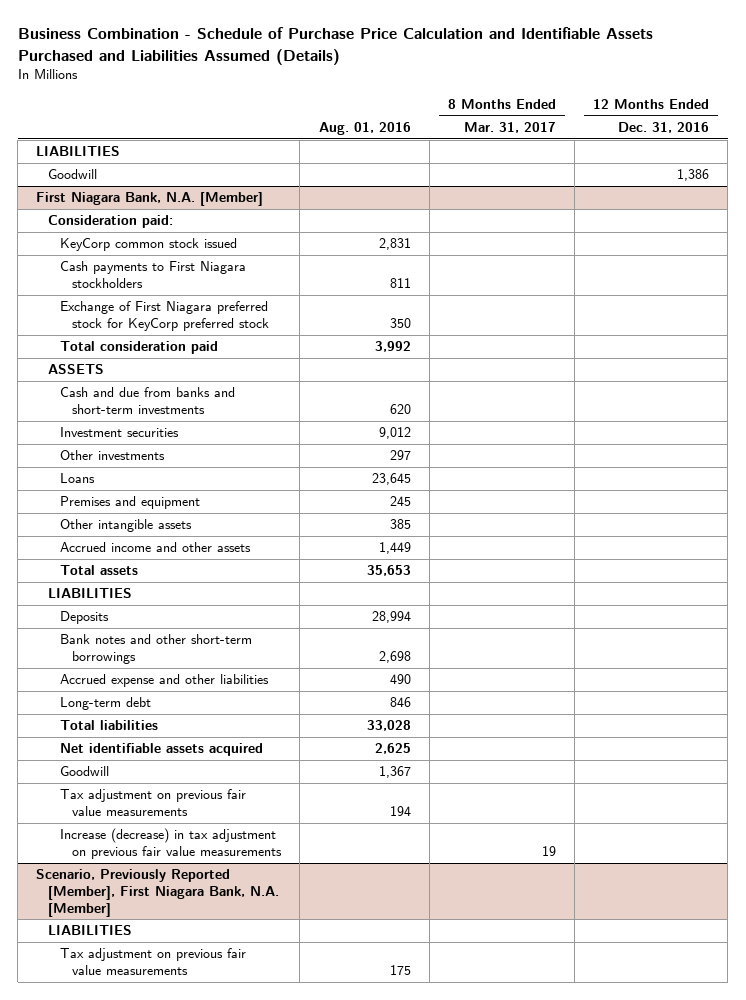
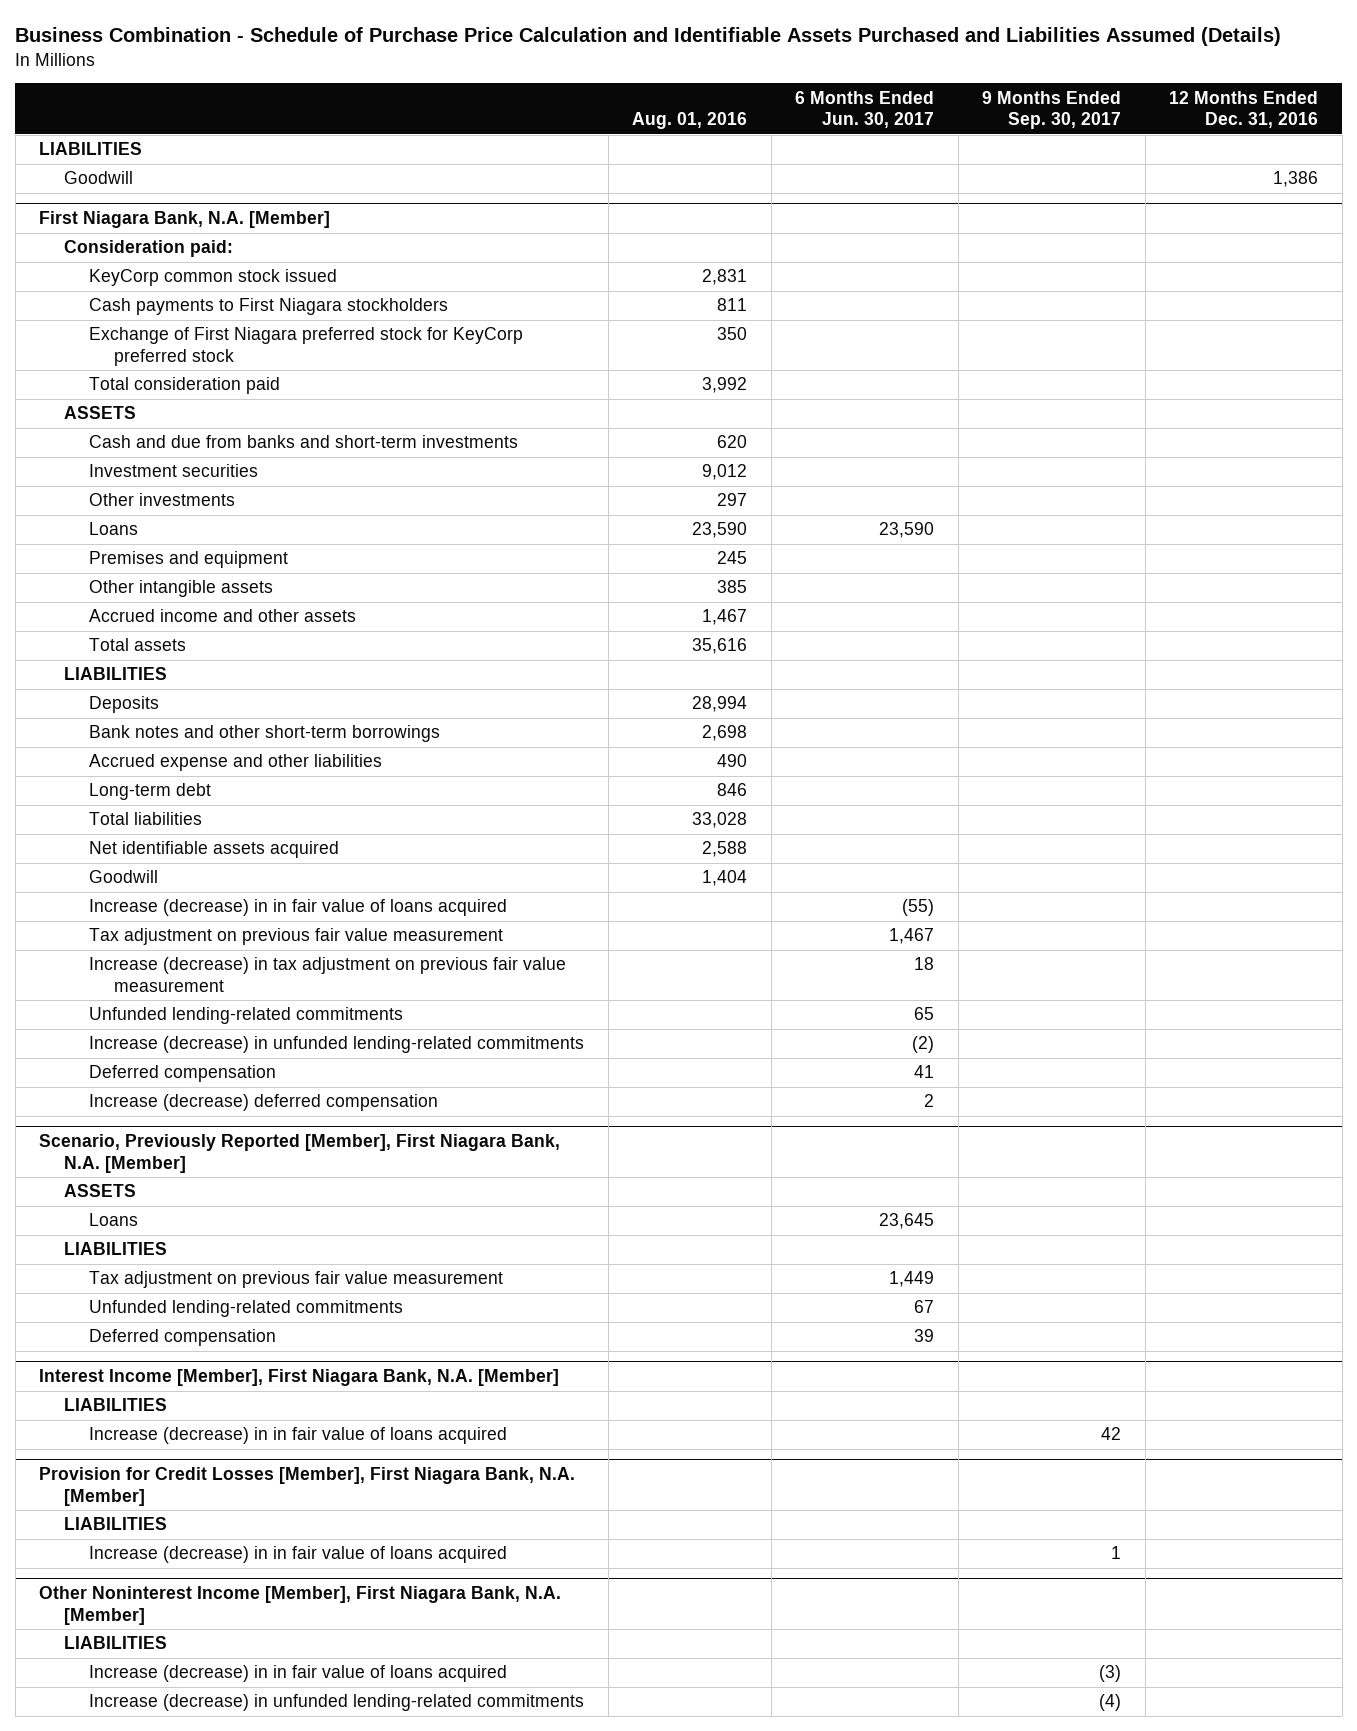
- | Aug. 01, 2016 | 8 Months Ended Mar. 31, 2017 | 12 Months Ended Dec. 31, 2016
+ | Aug. 01, 2016 | 6 Months Ended Jun. 30, 2017 | 9 Months Ended Sep. 30, 2017 | 12 Months Ended Dec. 31, 2016
@ First Niagara Bank, N.A. [Member]
- Loans | 23,645 | |
+ Loans | 23,590 | 23,590 | |
- Accrued income and other assets | 1,449 | |
- Total assets | 35,653 | |
+ Accrued income and other assets | 1,467 | | |
+ Total assets | 35,616 | | |
- Net identifiable assets acquired | 2,625 | |
- Goodwill | 1,367 | |
- Tax adjustment on previous fair value measurements | 194 | |
- Increase (decrease) in tax adjustment on previous fair value measurements | | 19 |
+ Net identifiable assets acquired | 2,588 | | |
+ Goodwill | 1,404 | | |
+ Increase (decrease) in in fair value of loans acquired | | (55) | |
+ Tax adjustment on previous fair value measurement | | 1,467 | |
+ Increase (decrease) in tax adjustment on previous fair value measurement | | 18 | |
+ Unfunded lending-related commitments | | 65 | |
+ Increase (decrease) in unfunded lending-related commitments | | (2) | |
+ Deferred compensation | | 41 | |
+ Increase (decrease) deferred compensation | | 2 | |
@ Scenario, Previously Reported [Member], First Niagara Bank, N.A. [Member]
+ ASSETS
+ Loans | | 23,645 | |
- Tax adjustment on previous fair value measurements | 175 | |
+ Tax adjustment on previous fair value measurement | | 1,449 | |
+ Unfunded lending-related commitments | | 67 | |
+ Deferred compensation | | 39 | |
+ Interest Income [Member], First Niagara Bank, N.A. [Member]
+ LIABILITIES
+ Increase (decrease) in in fair value of loans acquired | | | 42 |
+ Provision for Credit Losses [Member], First Niagara Bank, N.A. [Member]
+ LIABILITIES
+ Increase (decrease) in in fair value of loans acquired | | | 1 |
+ Other Noninterest Income [Member], First Niagara Bank, N.A. [Member]
+ LIABILITIES
+ Increase (decrease) in in fair value of loans acquired | | | (3) |
+ Increase (decrease) in unfunded lending-related commitments | | | (4) |

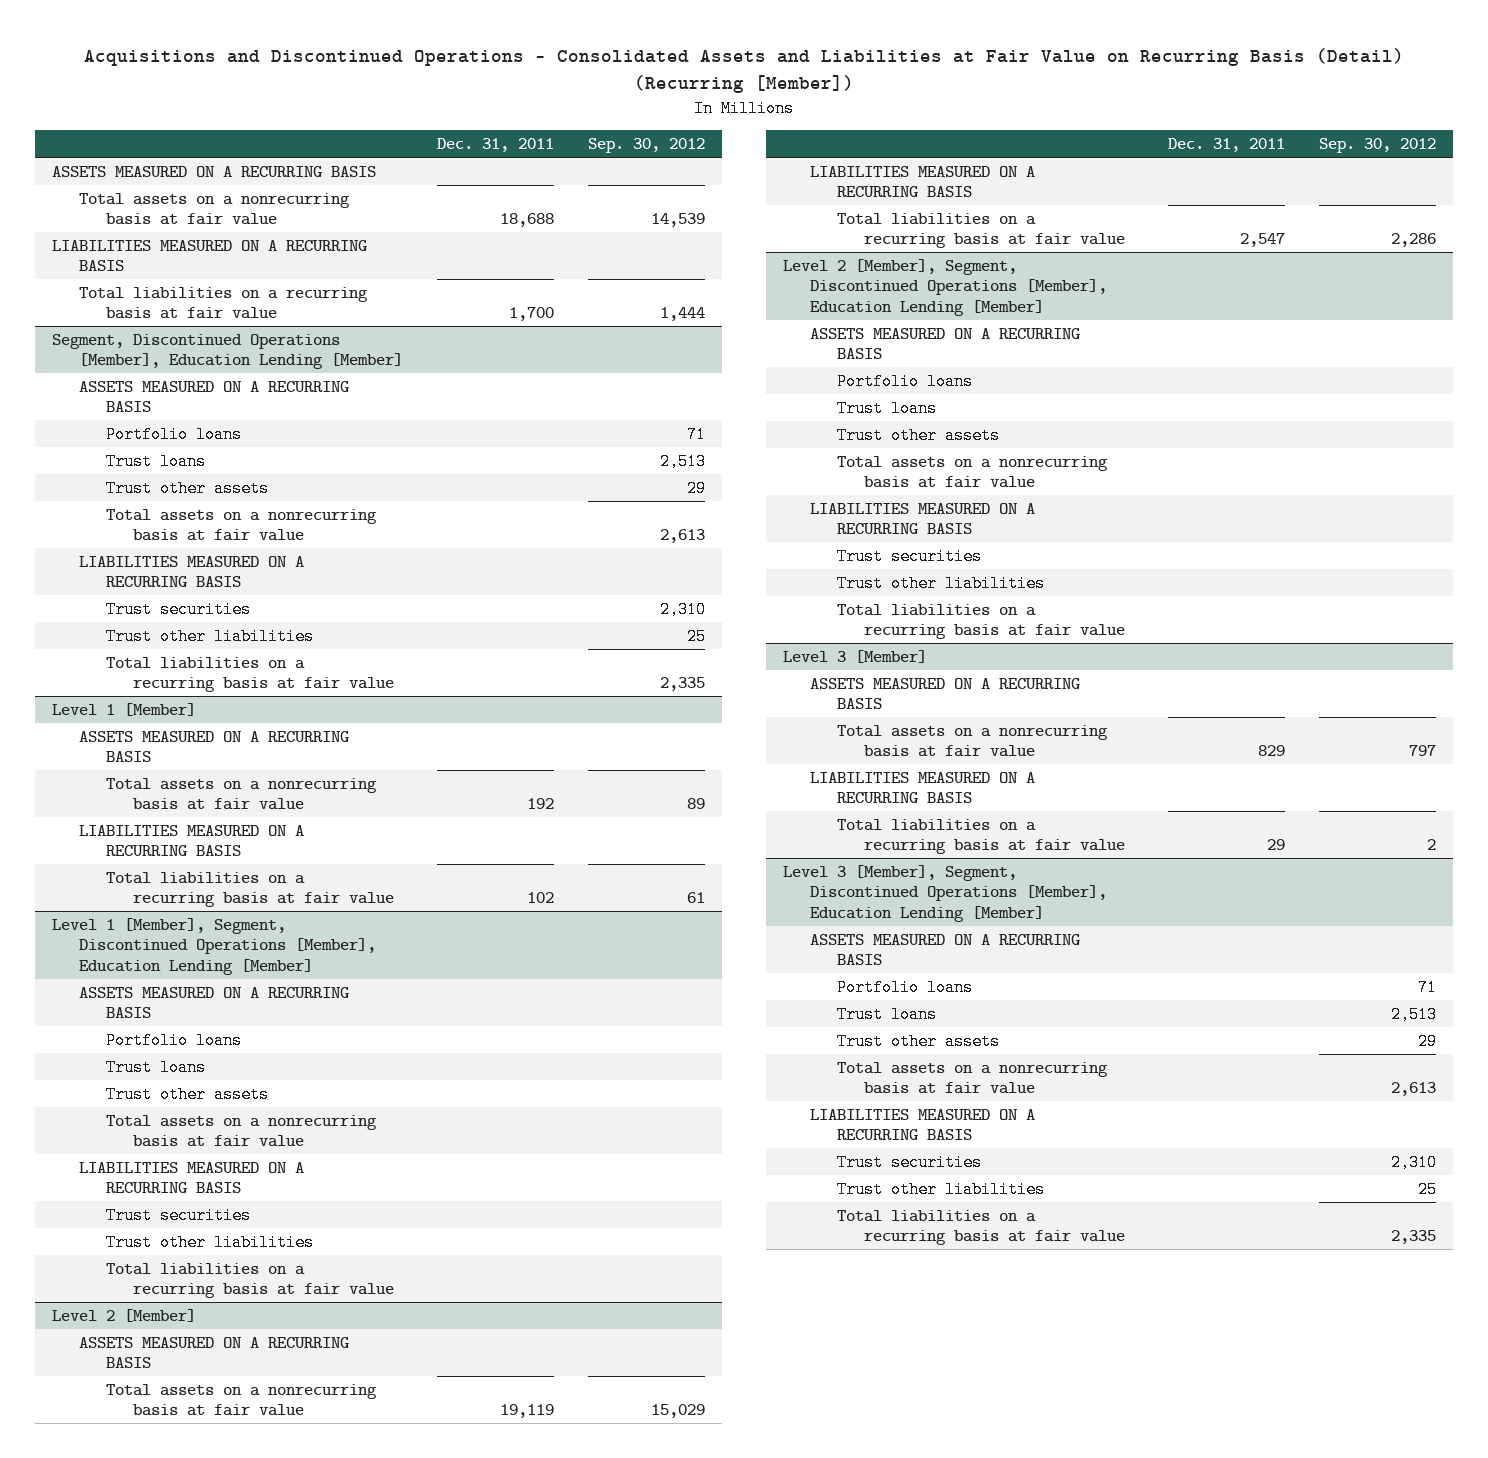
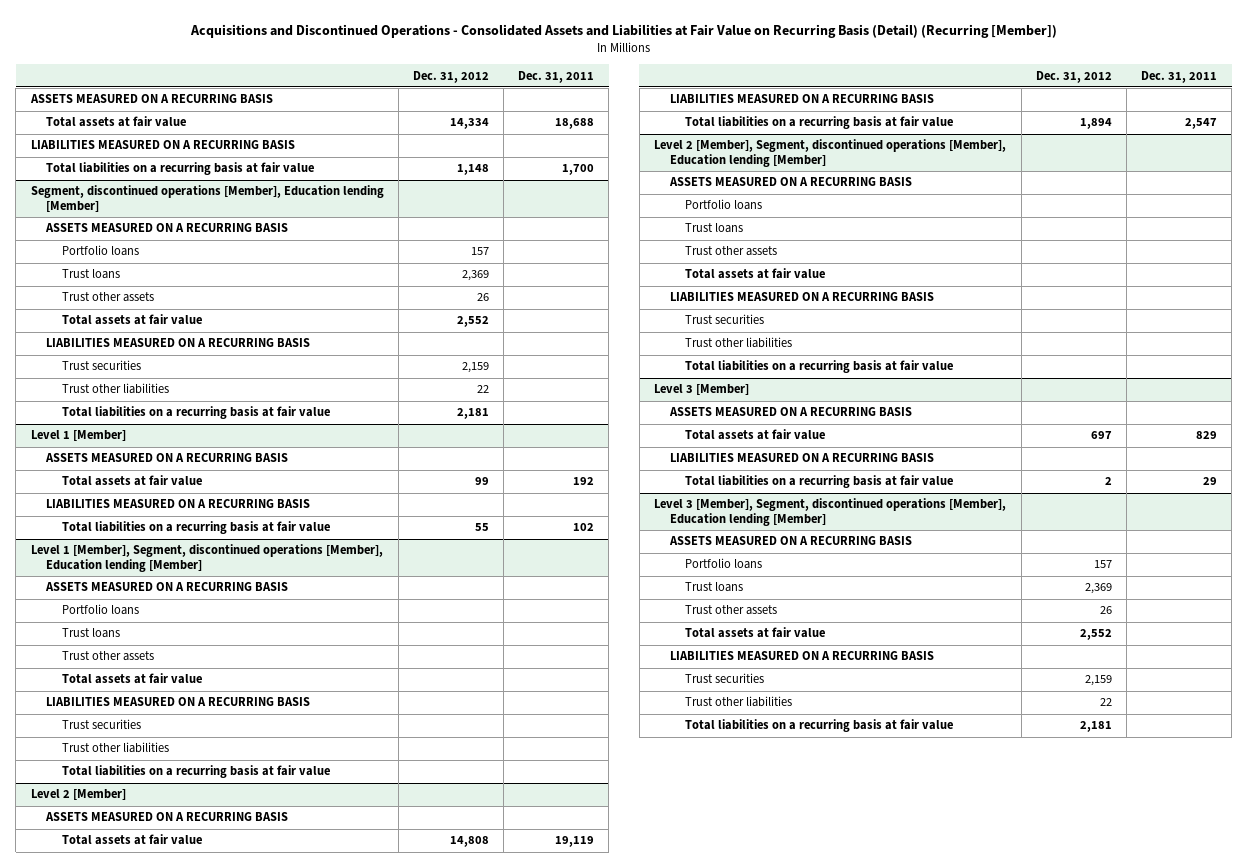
- | Dec. 31, 2011 | Sep. 30, 2012
+ | Dec. 31, 2012 | Dec. 31, 2011
- Total assets on a nonrecurring basis at fair value | 18,688 | 14,539
+ Total assets at fair value | 14,334 | 18,688
- Segment, Discontinued Operations [Member], Education Lending [Member]
+ Segment, discontinued operations [Member], Education lending [Member]
- Total assets on a nonrecurring basis at fair value | | 2,613
+ Total assets at fair value | 2,552 |
@ Level 1 [Member]
- Total assets on a nonrecurring basis at fair value | 192 | 89
+ Total assets at fair value | 99 | 192
- Level 1 [Member], Segment, Discontinued Operations [Member], Education Lending [Member]
+ Level 1 [Member], Segment, discontinued operations [Member], Education lending [Member]
- Total assets on a nonrecurring basis at fair value
+ Total assets at fair value
@ Level 2 [Member]
- Total assets on a nonrecurring basis at fair value | 19,119 | 15,029
+ Total assets at fair value | 14,808 | 19,119
- Level 2 [Member], Segment, Discontinued Operations [Member], Education Lending [Member]
+ Level 2 [Member], Segment, discontinued operations [Member], Education lending [Member]
- Total assets on a nonrecurring basis at fair value
+ Total assets at fair value
@ Level 3 [Member]
- Total assets on a nonrecurring basis at fair value | 829 | 797
+ Total assets at fair value | 697 | 829
- Level 3 [Member], Segment, Discontinued Operations [Member], Education Lending [Member]
+ Level 3 [Member], Segment, discontinued operations [Member], Education lending [Member]
- Total assets on a nonrecurring basis at fair value | | 2,613
+ Total assets at fair value | 2,552 |

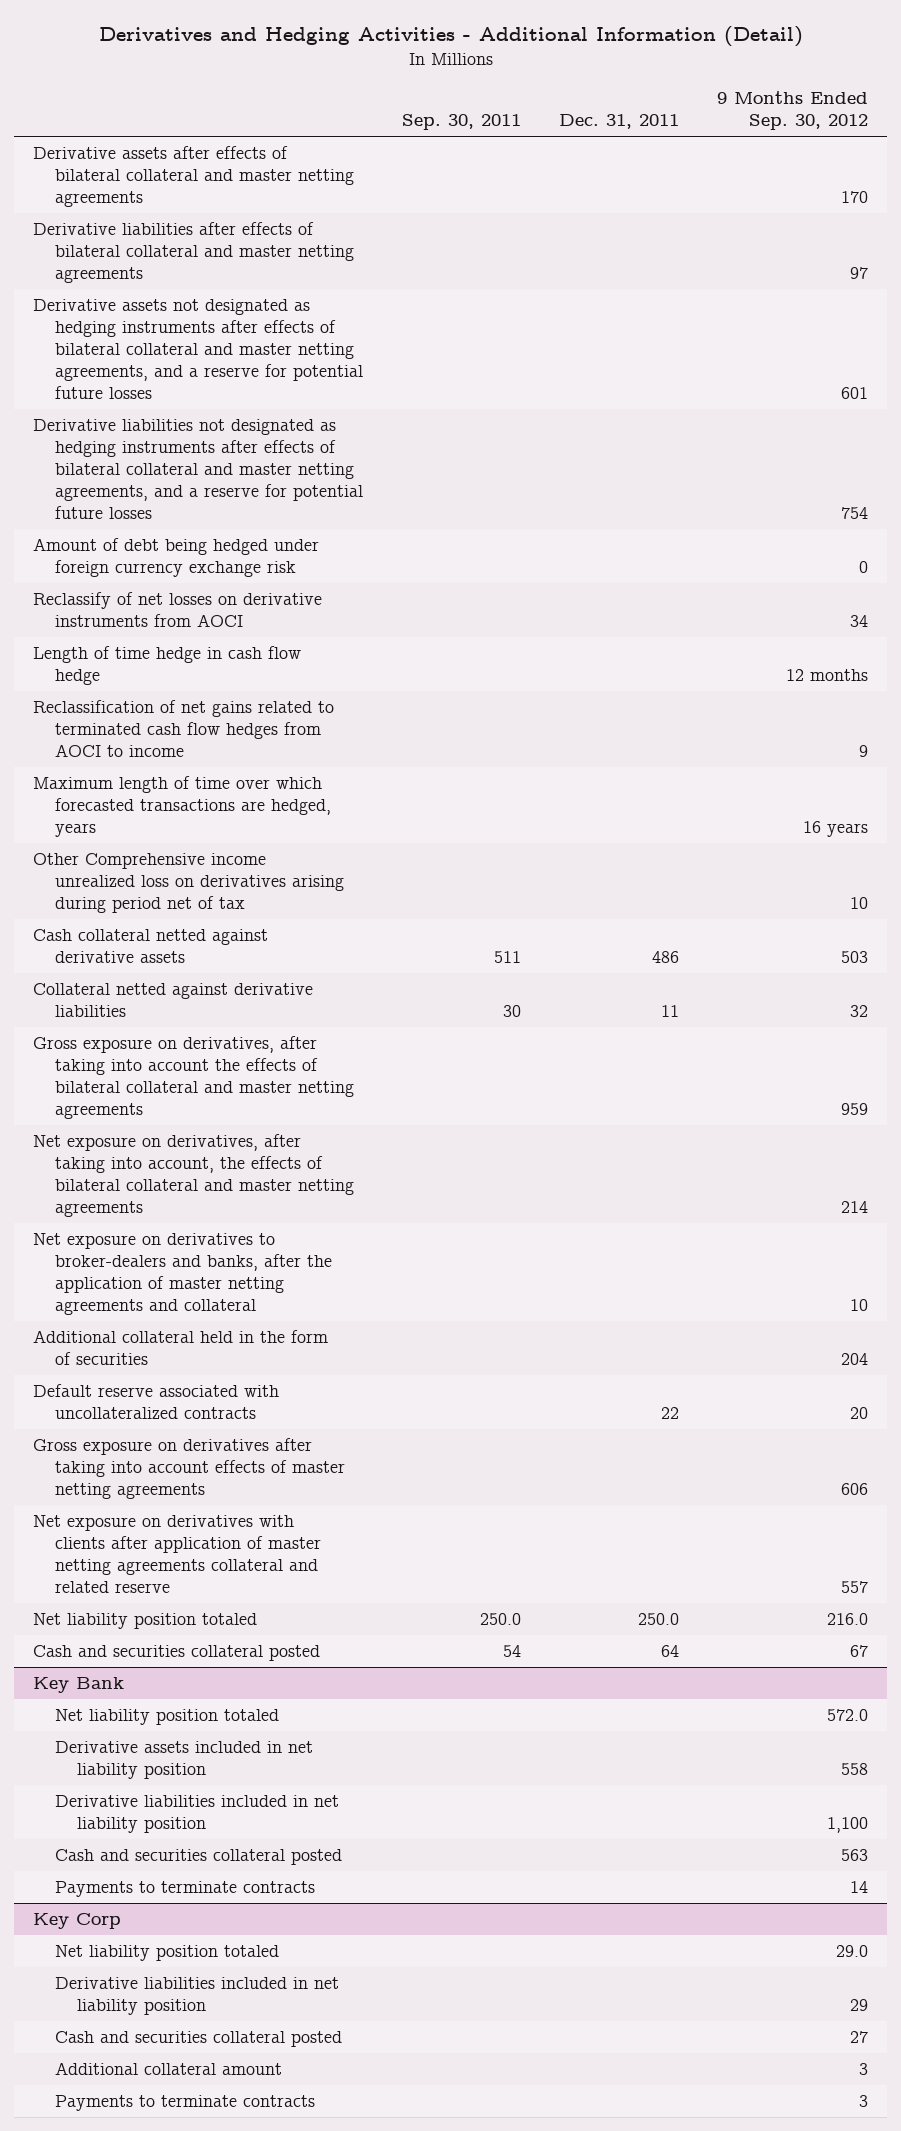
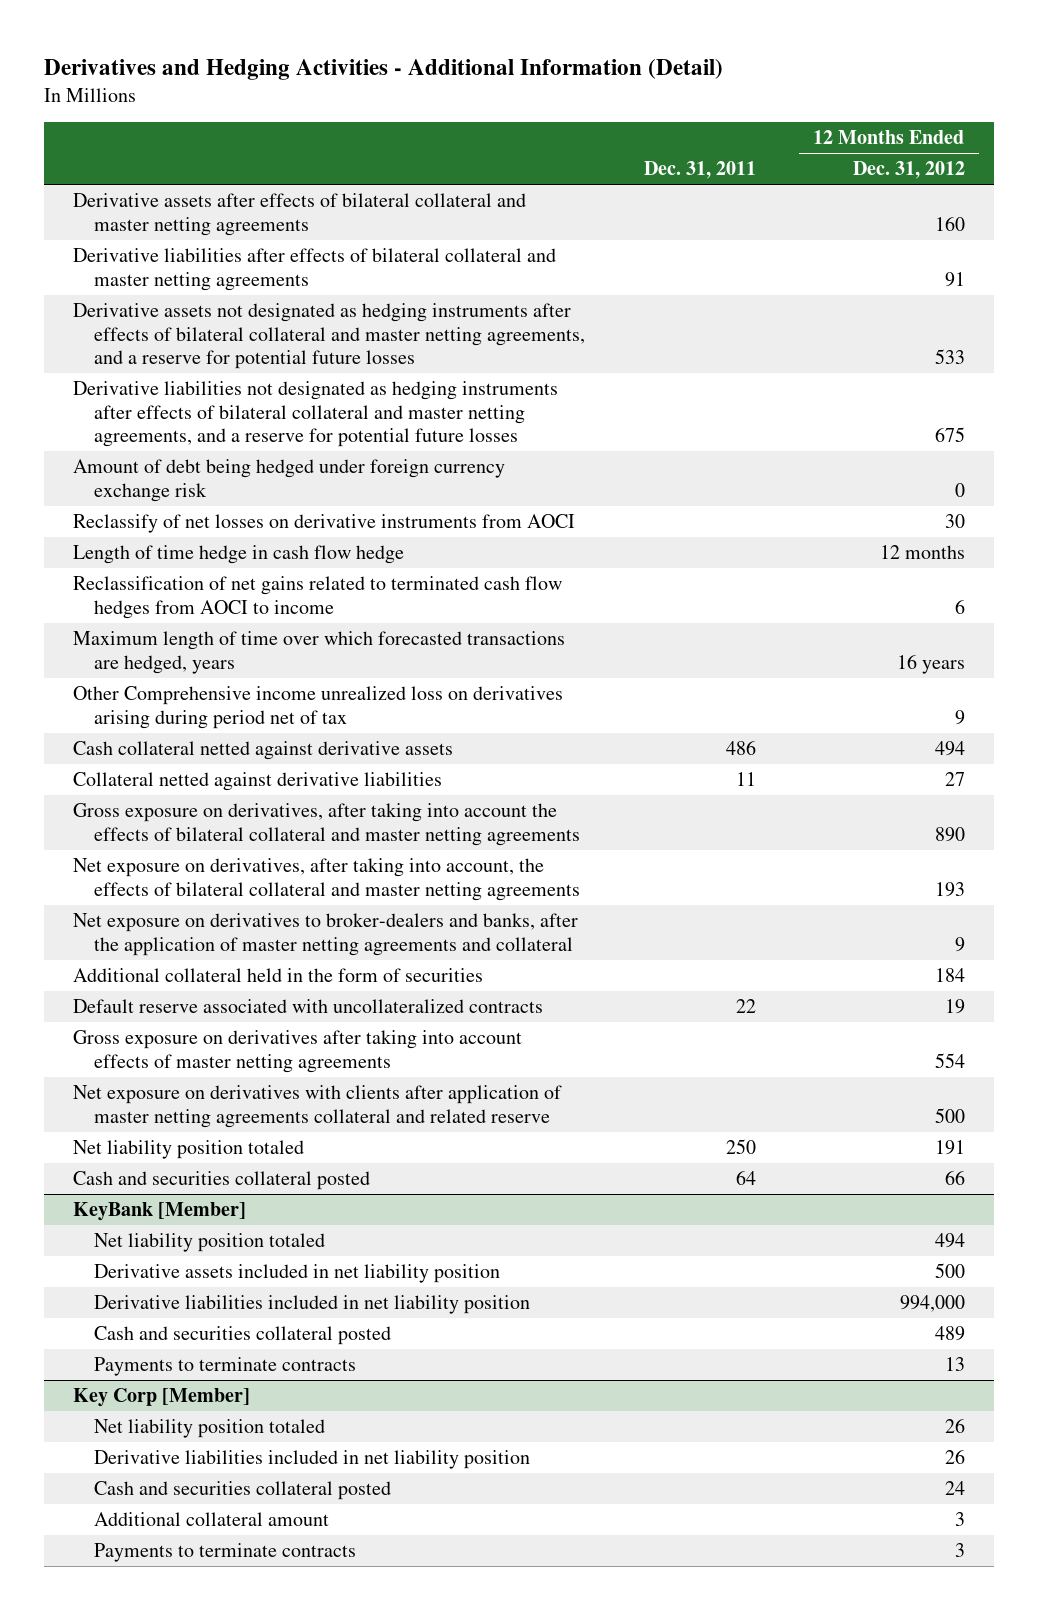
- | Sep. 30, 2011 | Dec. 31, 2011 | 9 Months Ended Sep. 30, 2012
+ | Dec. 31, 2011 | 12 Months Ended Dec. 31, 2012
- Net liability position totaled | 250.0 | 250.0 | 216.0
+ Net liability position totaled | 250 | 191
- Key Bank
- Net liability position totaled | | | 572.0
- Derivative assets included in net liability position | | | 558
- Derivative liabilities included in net liability position | | | 1,100
- Cash and securities collateral posted | | | 563
- Payments to terminate contracts | | | 14
- Key Corp
+ KeyBank [Member]
+ Net liability position totaled | | 494
+ Derivative assets included in net liability position | | 500
+ Derivative liabilities included in net liability position | | 994,000
+ Cash and securities collateral posted | | 489
+ Payments to terminate contracts | | 13
+ Key Corp [Member]

